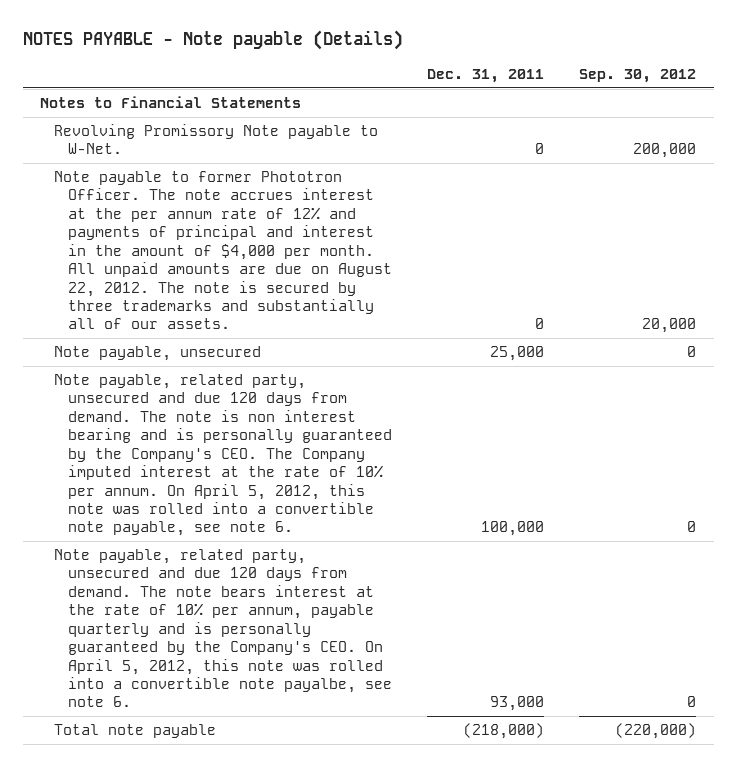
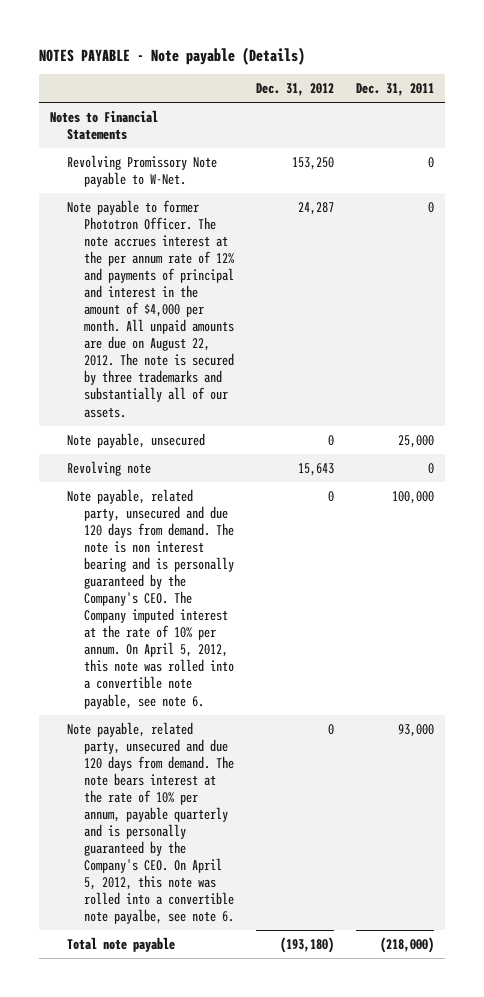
- | Dec. 31, 2011 | Sep. 30, 2012
+ | Dec. 31, 2012 | Dec. 31, 2011
+ Revolving note | 15,643 | 0

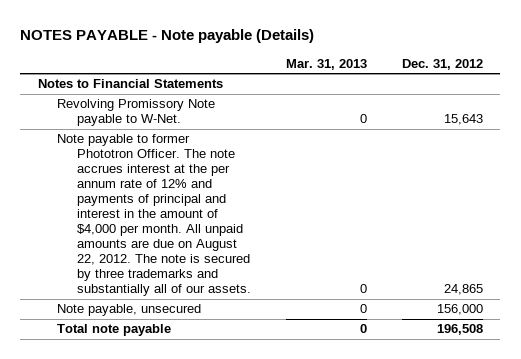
- | Dec. 31, 2012 | Dec. 31, 2011
+ | Mar. 31, 2013 | Dec. 31, 2012
- Revolving Promissory Note payable to W-Net. | 153,250 | 0
- Note payable to former Phototron Officer. The note accrues interest at the per annum rate of 12% and payments of principal and interest in the amount of $4,000 per month. All unpaid amounts are due on August 22, 2012. The note is secured by three trademarks and substantially all of our assets. | 24,287 | 0
- Note payable, unsecured | 0 | 25,000
- Revolving note | 15,643 | 0
- Note payable, related party, unsecured and due 120 days from demand. The note is non interest bearing and is personally guaranteed by the Company's CEO. The Company imputed interest at the rate of 10% per annum. On April 5, 2012, this note was rolled into a convertible note payable, see note 6. | 0 | 100,000
- Note payable, related party, unsecured and due 120 days from demand. The note bears interest at the rate of 10% per annum, payable quarterly and is personally guaranteed by the Company's CEO. On April 5, 2012, this note was rolled into a convertible note payalbe, see note 6. | 0 | 93,000
- Total note payable | (193,180) | (218,000)
+ Revolving Promissory Note payable to W-Net. | 0 | 15,643
+ Note payable to former Phototron Officer. The note accrues interest at the per annum rate of 12% and payments of principal and interest in the amount of $4,000 per month. All unpaid amounts are due on August 22, 2012. The note is secured by three trademarks and substantially all of our assets. | 0 | 24,865
+ Note payable, unsecured | 0 | 156,000
+ Total note payable | 0 | 196,508

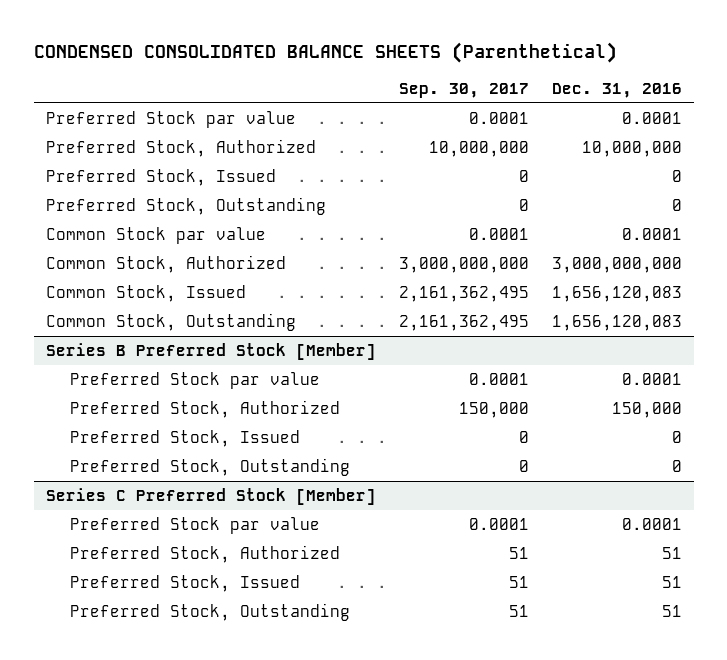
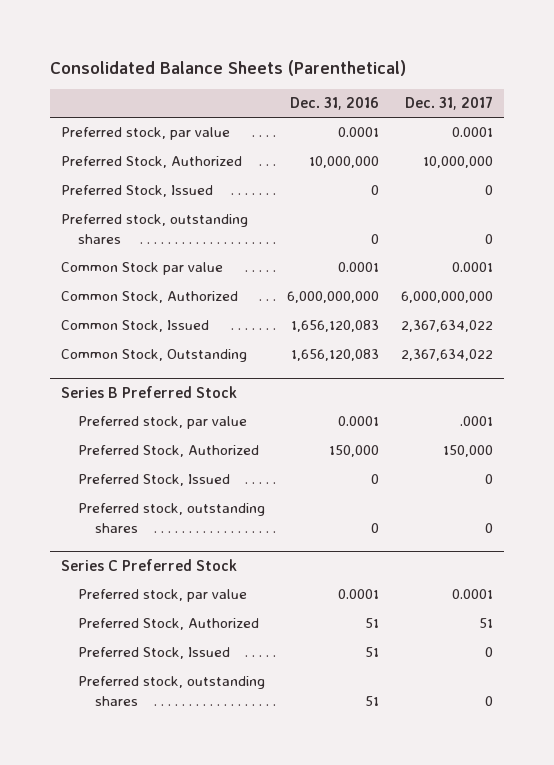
- CONDENSED CONSOLIDATED BALANCE SHEETS (Parenthetical)
+ Consolidated Balance Sheets (Parenthetical)
- | Sep. 30, 2017 | Dec. 31, 2016
+ | Dec. 31, 2016 | Dec. 31, 2017
- Preferred Stock par value | 0.0001 | 0.0001
+ Preferred stock, par value | 0.0001 | 0.0001
- Preferred Stock, Outstanding | 0 | 0
+ Preferred stock, outstanding shares | 0 | 0
- Common Stock, Authorized | 3,000,000,000 | 3,000,000,000
+ Common Stock, Authorized | 6,000,000,000 | 6,000,000,000
- Series B Preferred Stock [Member]
- Preferred Stock par value | 0.0001 | 0.0001
+ Series B Preferred Stock
+ Preferred stock, par value | 0.0001 | .0001
- Preferred Stock, Outstanding | 0 | 0
- Series C Preferred Stock [Member]
- Preferred Stock par value | 0.0001 | 0.0001
+ Preferred stock, outstanding shares | 0 | 0
+ Series C Preferred Stock
+ Preferred stock, par value | 0.0001 | 0.0001
- Preferred Stock, Outstanding | 51 | 51
+ Preferred stock, outstanding shares | 51 | 0

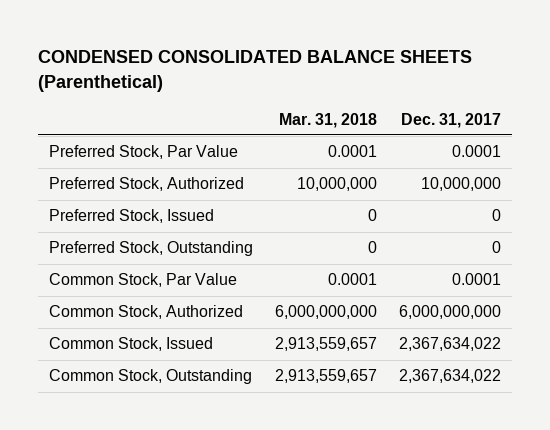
- Consolidated Balance Sheets (Parenthetical)
+ CONDENSED CONSOLIDATED BALANCE SHEETS (Parenthetical)
- | Dec. 31, 2016 | Dec. 31, 2017
+ | Mar. 31, 2018 | Dec. 31, 2017
- Preferred stock, par value | 0.0001 | 0.0001
+ Preferred Stock, Par Value | 0.0001 | 0.0001
- Preferred stock, outstanding shares | 0 | 0
- Common Stock par value | 0.0001 | 0.0001
+ Preferred Stock, Outstanding | 0 | 0
+ Common Stock, Par Value | 0.0001 | 0.0001
- Series B Preferred Stock
- Preferred stock, par value | 0.0001 | .0001
- Preferred Stock, Authorized | 150,000 | 150,000
- Preferred Stock, Issued | 0 | 0
- Preferred stock, outstanding shares | 0 | 0
- Series C Preferred Stock
- Preferred stock, par value | 0.0001 | 0.0001
- Preferred Stock, Authorized | 51 | 51
- Preferred Stock, Issued | 51 | 0
- Preferred stock, outstanding shares | 51 | 0

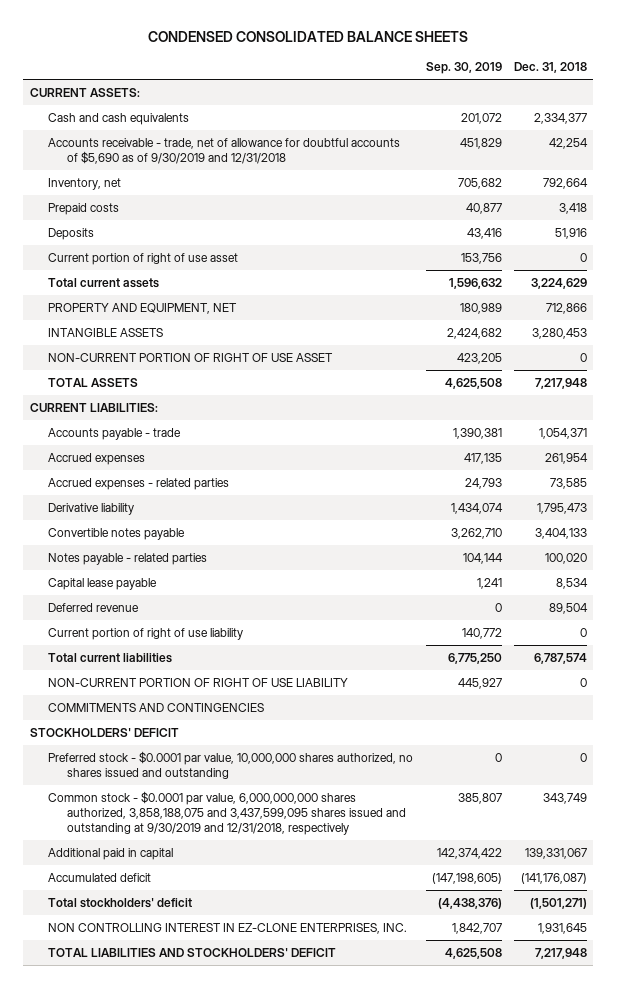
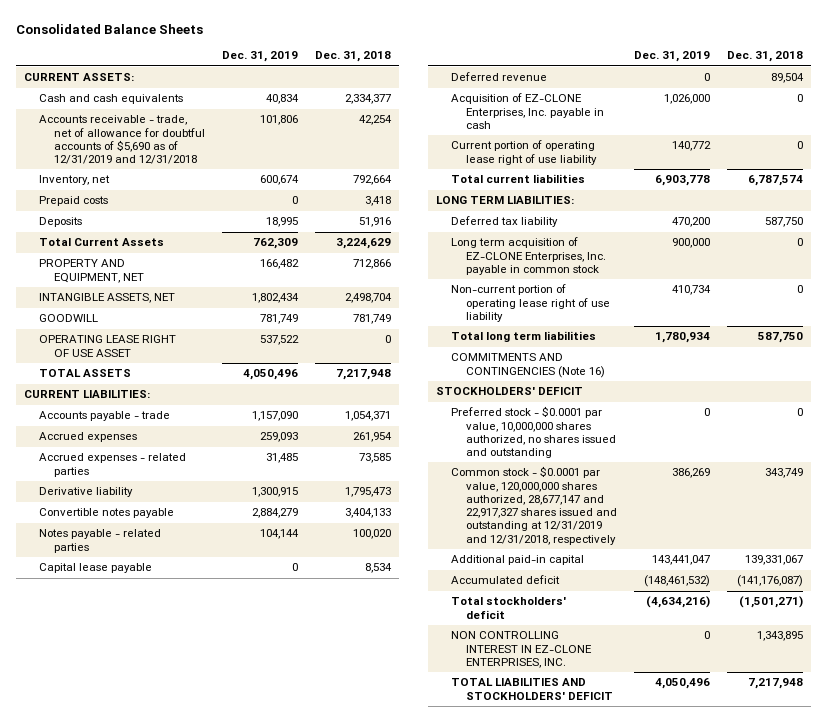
- CONDENSED CONSOLIDATED BALANCE SHEETS
+ Consolidated Balance Sheets
- | Sep. 30, 2019 | Dec. 31, 2018
+ | Dec. 31, 2019 | Dec. 31, 2018
- Accounts receivable - trade, net of allowance for doubtful accounts of $5,690 as of 9/30/2019 and 12/31/2018 | 451,829 | 42,254
+ Accounts receivable - trade, net of allowance for doubtful accounts of $5,690 as of 12/31/2019 and 12/31/2018 | 101,806 | 42,254
- Current portion of right of use asset | 153,756 | 0
- Total current assets | 1,596,632 | 3,224,629
+ Total Current Assets | 762,309 | 3,224,629
- INTANGIBLE ASSETS | 2,424,682 | 3,280,453
- NON-CURRENT PORTION OF RIGHT OF USE ASSET | 423,205 | 0
+ INTANGIBLE ASSETS, NET | 1,802,434 | 2,498,704
+ GOODWILL | 781,749 | 781,749
+ OPERATING LEASE RIGHT OF USE ASSET | 537,522 | 0
- Current portion of right of use liability | 140,772 | 0
+ Acquisition of EZ-CLONE Enterprises, Inc. payable in cash | 1,026,000 | 0
+ Current portion of operating lease right of use liability | 140,772 | 0
- NON-CURRENT PORTION OF RIGHT OF USE LIABILITY | 445,927 | 0
- COMMITMENTS AND CONTINGENCIES
+ LONG TERM LIABILITIES:
+ Deferred tax liability | 470,200 | 587,750
+ Long term acquisition of EZ-CLONE Enterprises, Inc. payable in common stock | 900,000 | 0
+ Non-current portion of operating lease right of use liability | 410,734 | 0
+ Total long term liabilities | 1,780,934 | 587,750
+ COMMITMENTS AND CONTINGENCIES (Note 16)
- Common stock - $0.0001 par value, 6,000,000,000 shares authorized, 3,858,188,075 and 3,437,599,095 shares issued and outstanding at 9/30/2019 and 12/31/2018, respectively | 385,807 | 343,749
- Additional paid in capital | 142,374,422 | 139,331,067
+ Common stock - $0.0001 par value, 120,000,000 shares authorized, 28,677,147 and 22,917,327 shares issued and outstanding at 12/31/2019 and 12/31/2018, respectively | 386,269 | 343,749
+ Additional paid-in capital | 143,441,047 | 139,331,067
- NON CONTROLLING INTEREST IN EZ-CLONE ENTERPRISES, INC. | 1,842,707 | 1,931,645
+ NON CONTROLLING INTEREST IN EZ-CLONE ENTERPRISES, INC. | 0 | 1,343,895

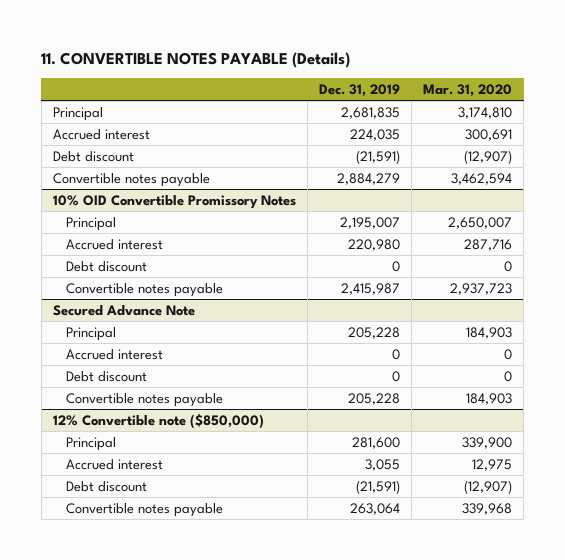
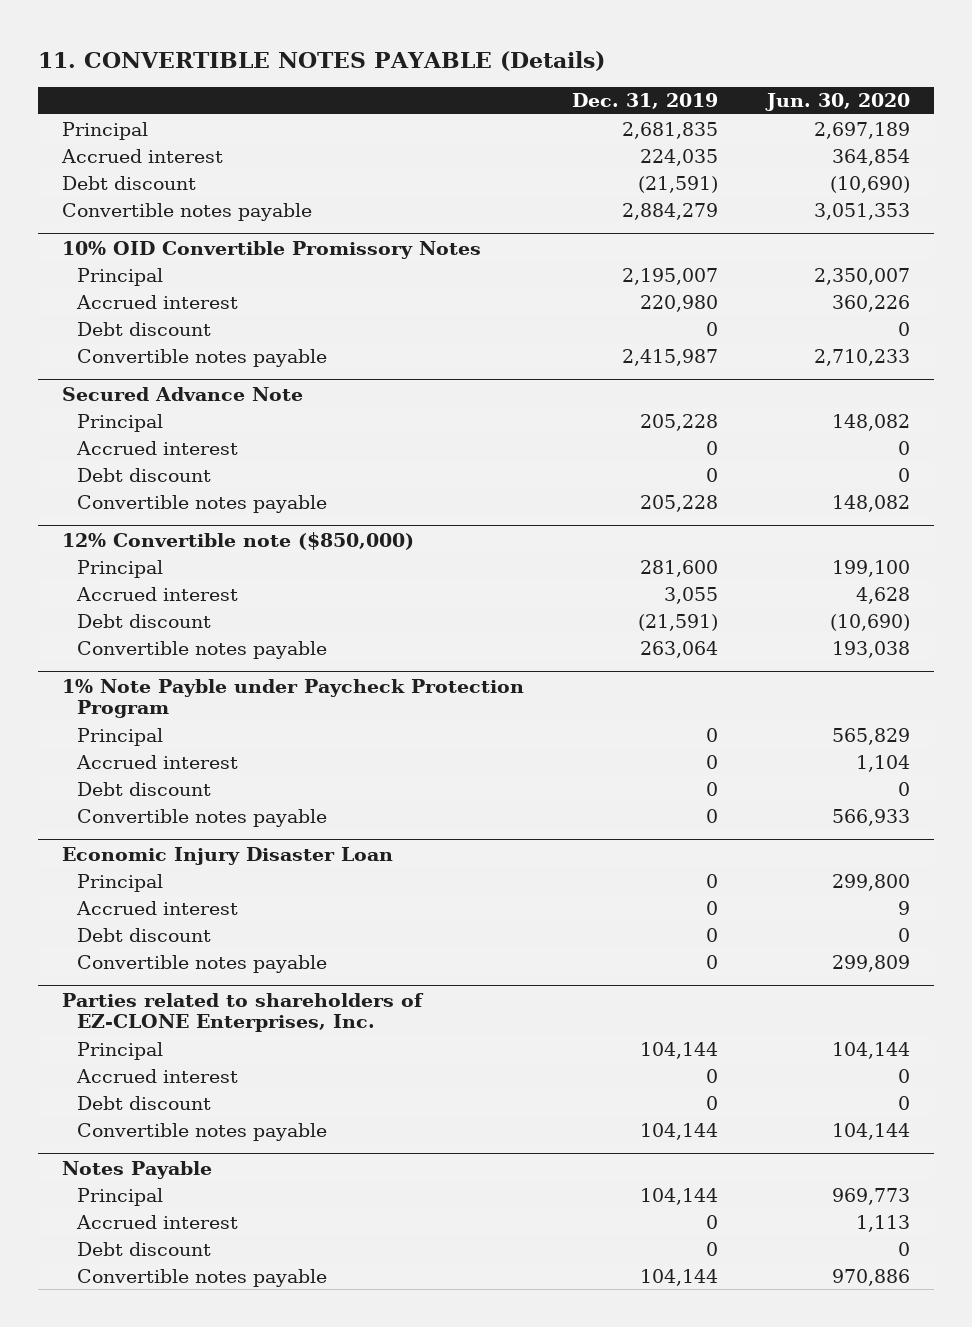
- | Dec. 31, 2019 | Mar. 31, 2020
+ | Dec. 31, 2019 | Jun. 30, 2020
+ 1% Note Payble under Paycheck Protection Program
+ Principal | 0 | 565,829
+ Accrued interest | 0 | 1,104
+ Debt discount | 0 | 0
+ Convertible notes payable | 0 | 566,933
+ Economic Injury Disaster Loan
+ Principal | 0 | 299,800
+ Accrued interest | 0 | 9
+ Debt discount | 0 | 0
+ Convertible notes payable | 0 | 299,809
+ Parties related to shareholders of EZ-CLONE Enterprises, Inc.
+ Principal | 104,144 | 104,144
+ Accrued interest | 0 | 0
+ Debt discount | 0 | 0
+ Convertible notes payable | 104,144 | 104,144
+ Notes Payable
+ Principal | 104,144 | 969,773
+ Accrued interest | 0 | 1,113
+ Debt discount | 0 | 0
+ Convertible notes payable | 104,144 | 970,886

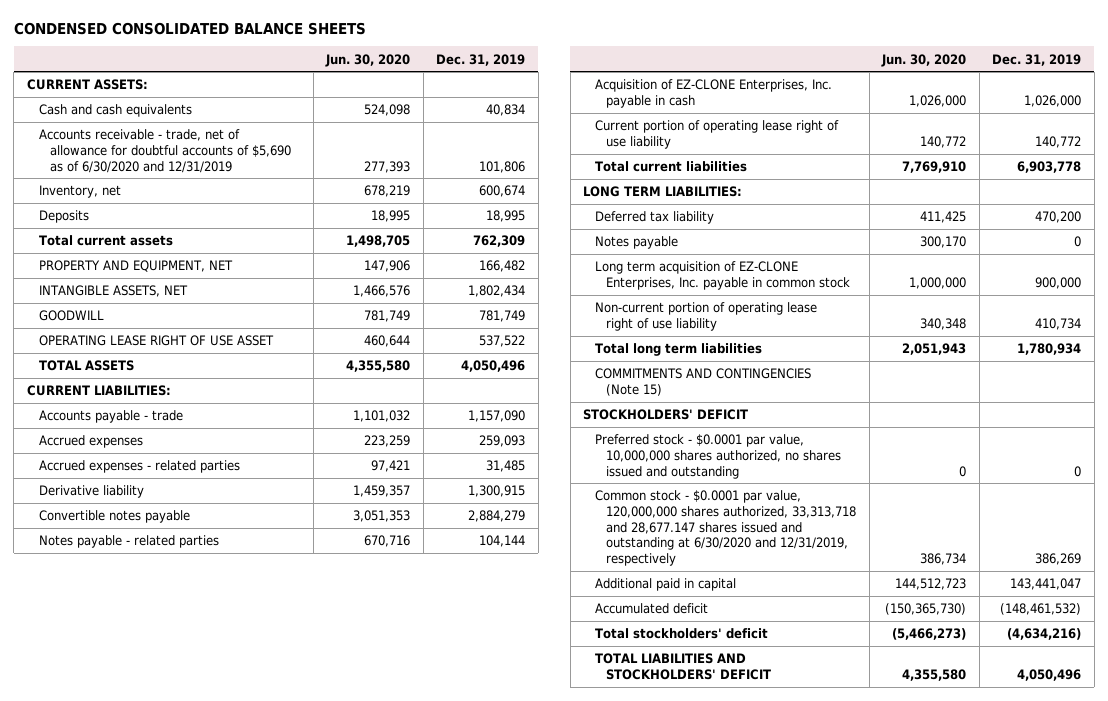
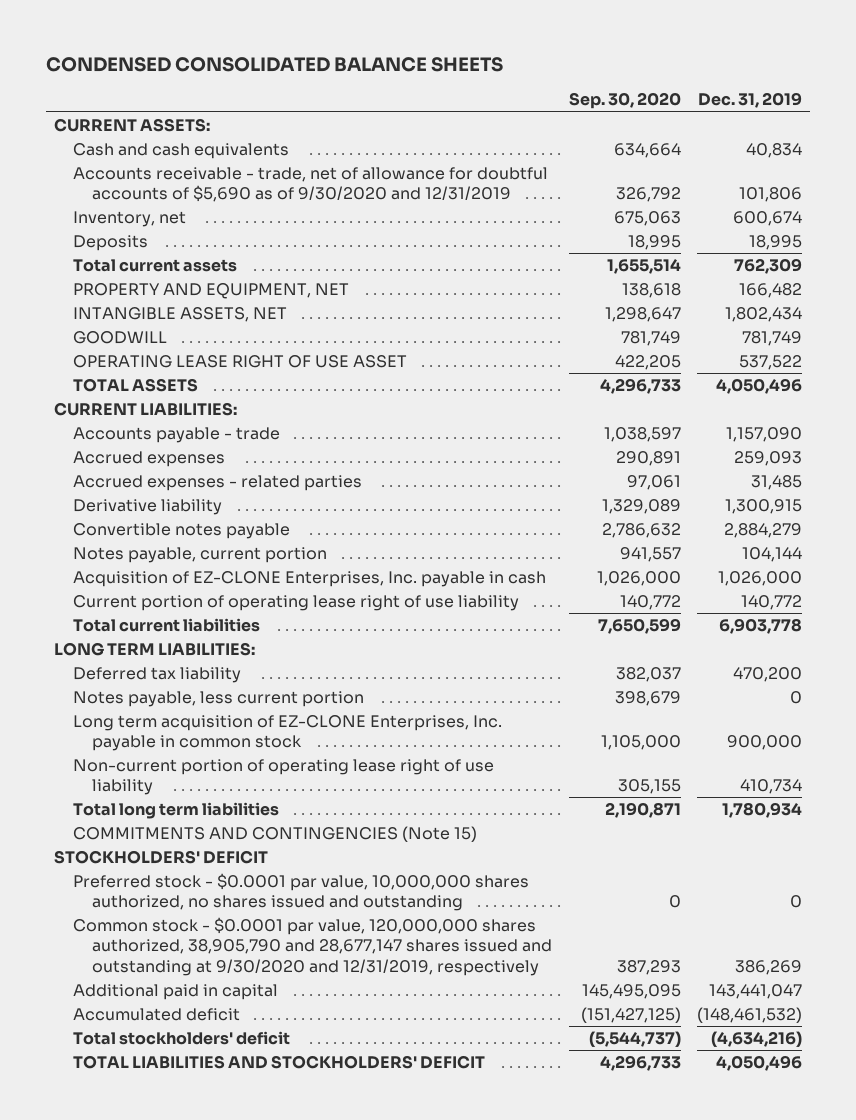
- | Jun. 30, 2020 | Dec. 31, 2019
+ | Sep. 30, 2020 | Dec. 31, 2019
- Accounts receivable - trade, net of allowance for doubtful accounts of $5,690 as of 6/30/2020 and 12/31/2019 | 277,393 | 101,806
+ Accounts receivable - trade, net of allowance for doubtful accounts of $5,690 as of 9/30/2020 and 12/31/2019 | 326,792 | 101,806
- Notes payable - related parties | 670,716 | 104,144
+ Notes payable, current portion | 941,557 | 104,144
- Notes payable | 300,170 | 0
+ Notes payable, less current portion | 398,679 | 0
- Common stock - $0.0001 par value, 120,000,000 shares authorized, 33,313,718 and 28,677.147 shares issued and outstanding at 6/30/2020 and 12/31/2019, respectively | 386,734 | 386,269
+ Common stock - $0.0001 par value, 120,000,000 shares authorized, 38,905,790 and 28,677,147 shares issued and outstanding at 9/30/2020 and 12/31/2019, respectively | 387,293 | 386,269

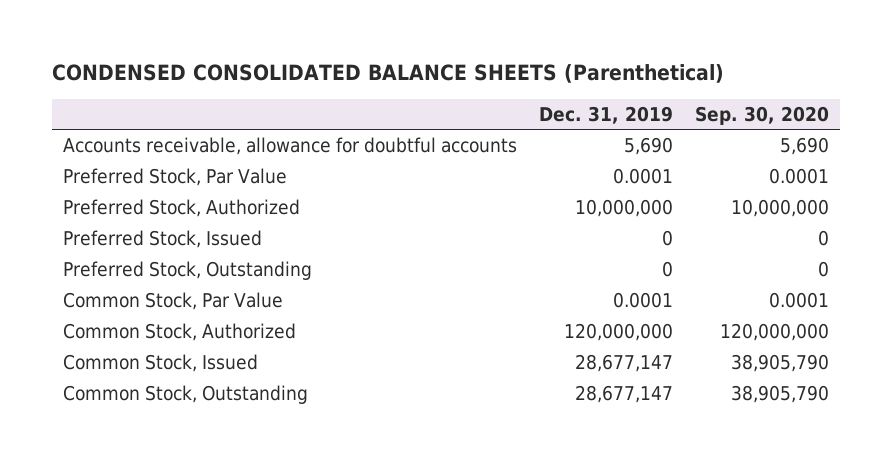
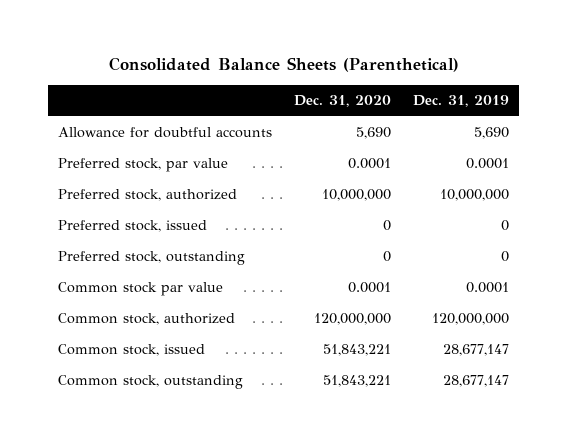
- CONDENSED CONSOLIDATED BALANCE SHEETS (Parenthetical)
+ Consolidated Balance Sheets (Parenthetical)
- | Dec. 31, 2019 | Sep. 30, 2020
+ | Dec. 31, 2020 | Dec. 31, 2019
- Accounts receivable, allowance for doubtful accounts | 5,690 | 5,690
- Preferred Stock, Par Value | 0.0001 | 0.0001
- Preferred Stock, Authorized | 10,000,000 | 10,000,000
- Preferred Stock, Issued | 0 | 0
- Preferred Stock, Outstanding | 0 | 0
- Common Stock, Par Value | 0.0001 | 0.0001
- Common Stock, Authorized | 120,000,000 | 120,000,000
- Common Stock, Issued | 28,677,147 | 38,905,790
- Common Stock, Outstanding | 28,677,147 | 38,905,790
+ Allowance for doubtful accounts | 5,690 | 5,690
+ Preferred stock, par value | 0.0001 | 0.0001
+ Preferred stock, authorized | 10,000,000 | 10,000,000
+ Preferred stock, issued | 0 | 0
+ Preferred stock, outstanding | 0 | 0
+ Common stock par value | 0.0001 | 0.0001
+ Common stock, authorized | 120,000,000 | 120,000,000
+ Common stock, issued | 51,843,221 | 28,677,147
+ Common stock, outstanding | 51,843,221 | 28,677,147

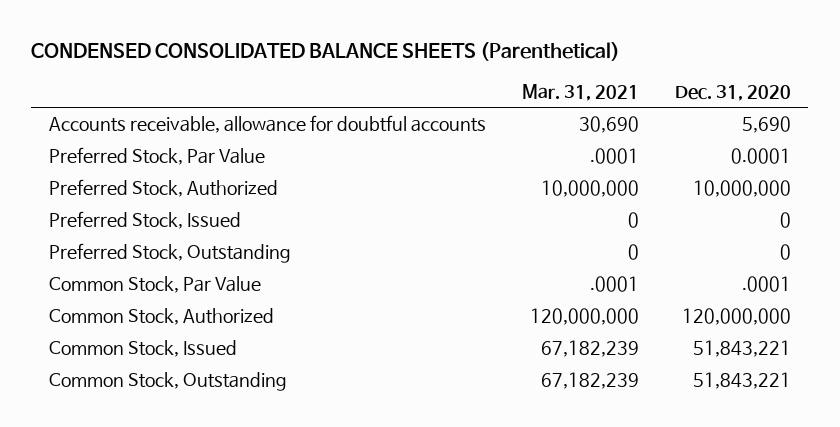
- Consolidated Balance Sheets (Parenthetical)
+ CONDENSED CONSOLIDATED BALANCE SHEETS (Parenthetical)
- | Dec. 31, 2020 | Dec. 31, 2019
+ | Mar. 31, 2021 | Dec. 31, 2020
- Allowance for doubtful accounts | 5,690 | 5,690
- Preferred stock, par value | 0.0001 | 0.0001
- Preferred stock, authorized | 10,000,000 | 10,000,000
- Preferred stock, issued | 0 | 0
- Preferred stock, outstanding | 0 | 0
- Common stock par value | 0.0001 | 0.0001
- Common stock, authorized | 120,000,000 | 120,000,000
- Common stock, issued | 51,843,221 | 28,677,147
- Common stock, outstanding | 51,843,221 | 28,677,147
+ Accounts receivable, allowance for doubtful accounts | 30,690 | 5,690
+ Preferred Stock, Par Value | .0001 | 0.0001
+ Preferred Stock, Authorized | 10,000,000 | 10,000,000
+ Preferred Stock, Issued | 0 | 0
+ Preferred Stock, Outstanding | 0 | 0
+ Common Stock, Par Value | .0001 | .0001
+ Common Stock, Authorized | 120,000,000 | 120,000,000
+ Common Stock, Issued | 67,182,239 | 51,843,221
+ Common Stock, Outstanding | 67,182,239 | 51,843,221

